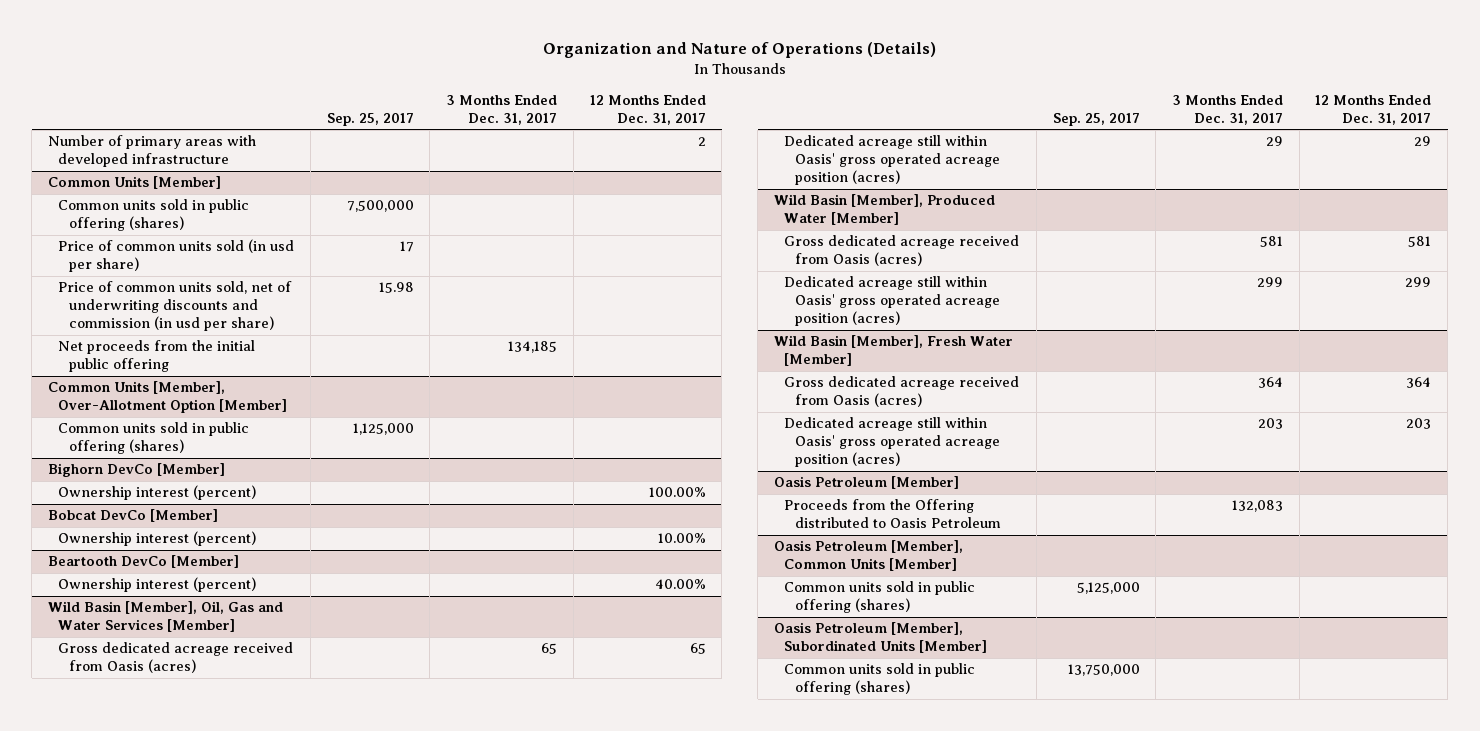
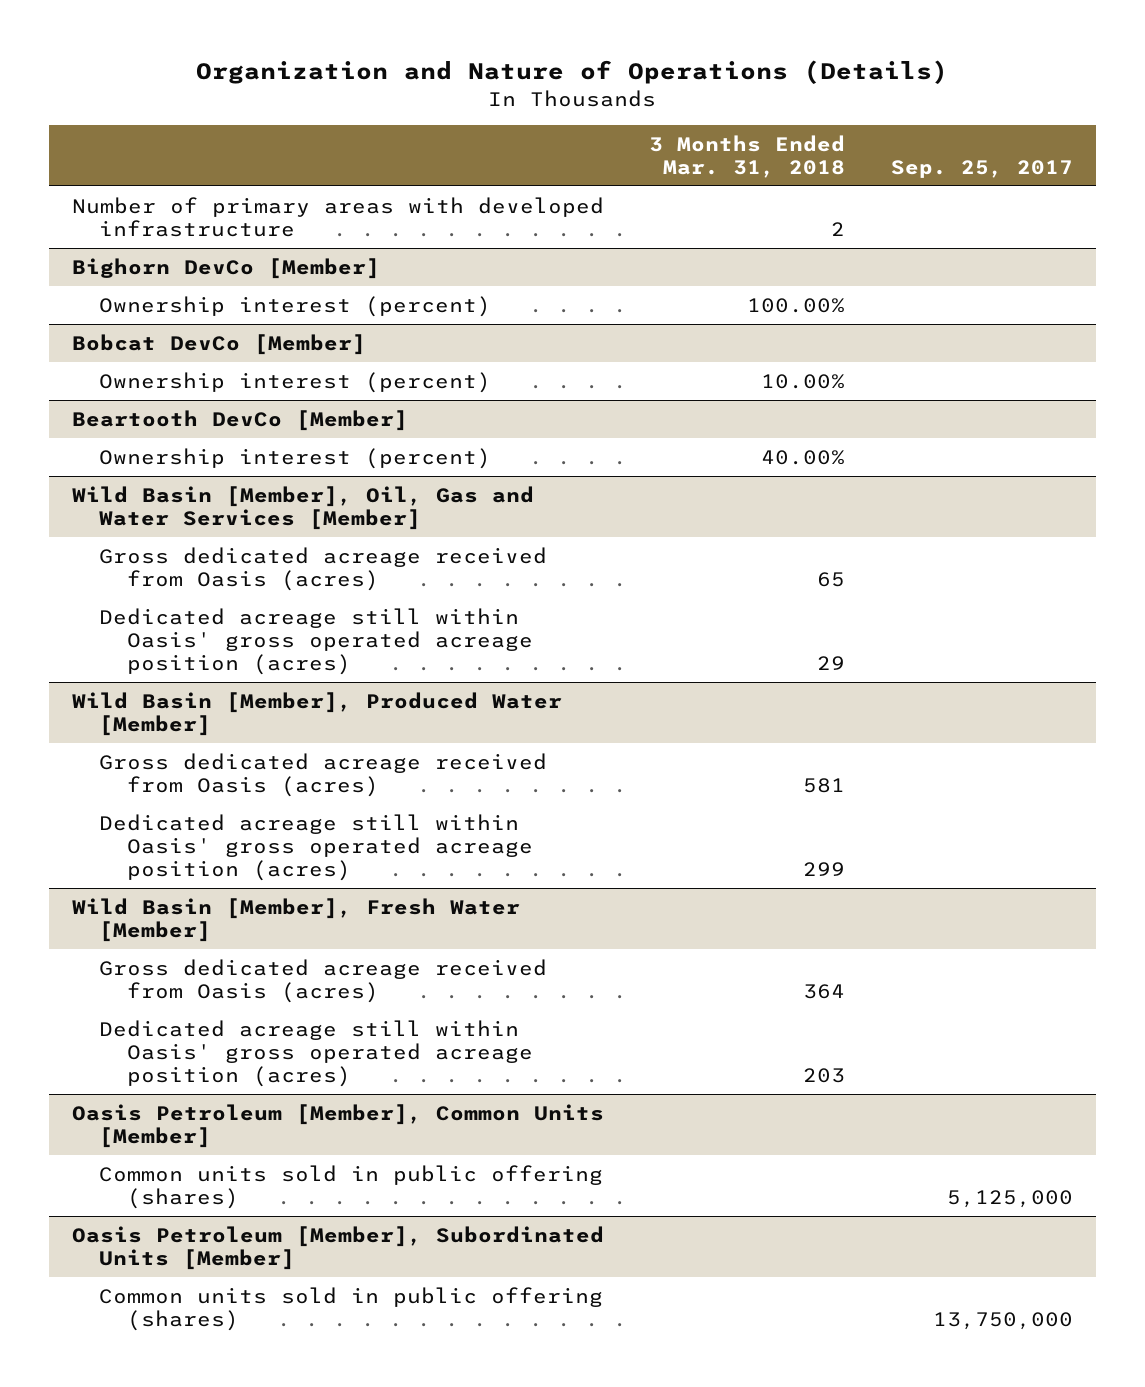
- | Sep. 25, 2017 | 3 Months Ended Dec. 31, 2017 | 12 Months Ended Dec. 31, 2017
+ | 3 Months Ended Mar. 31, 2018 | Sep. 25, 2017
- Common Units [Member]
- Common units sold in public offering (shares) | 7,500,000 | |
- Price of common units sold (in usd per share) | 17 | |
- Price of common units sold, net of underwriting discounts and commission (in usd per share) | 15.98 | |
- Net proceeds from the initial public offering | | 134,185 |
- Common Units [Member], Over-Allotment Option [Member]
- Common units sold in public offering (shares) | 1,125,000 | |
- Oasis Petroleum [Member]
- Proceeds from the Offering distributed to Oasis Petroleum | | 132,083 |

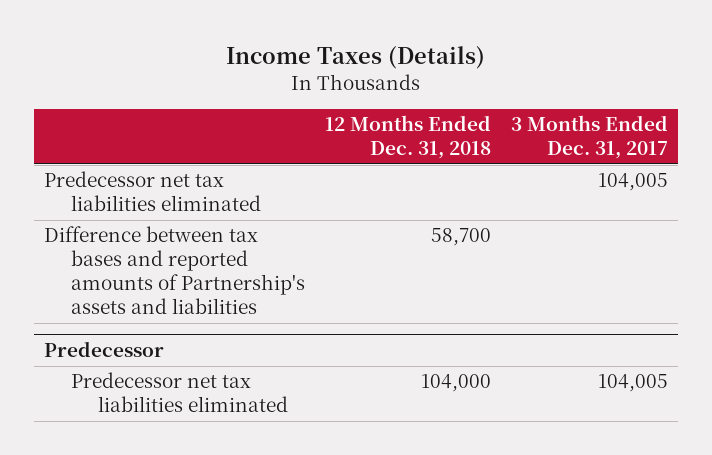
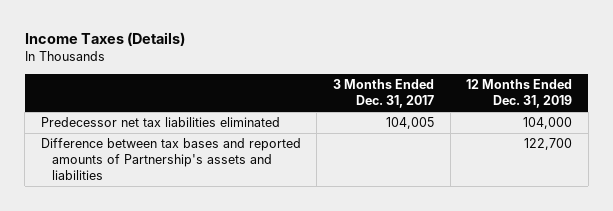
- | 12 Months Ended Dec. 31, 2018 | 3 Months Ended Dec. 31, 2017
+ | 3 Months Ended Dec. 31, 2017 | 12 Months Ended Dec. 31, 2019
- Predecessor
- Predecessor net tax liabilities eliminated | 104,000 | 104,005

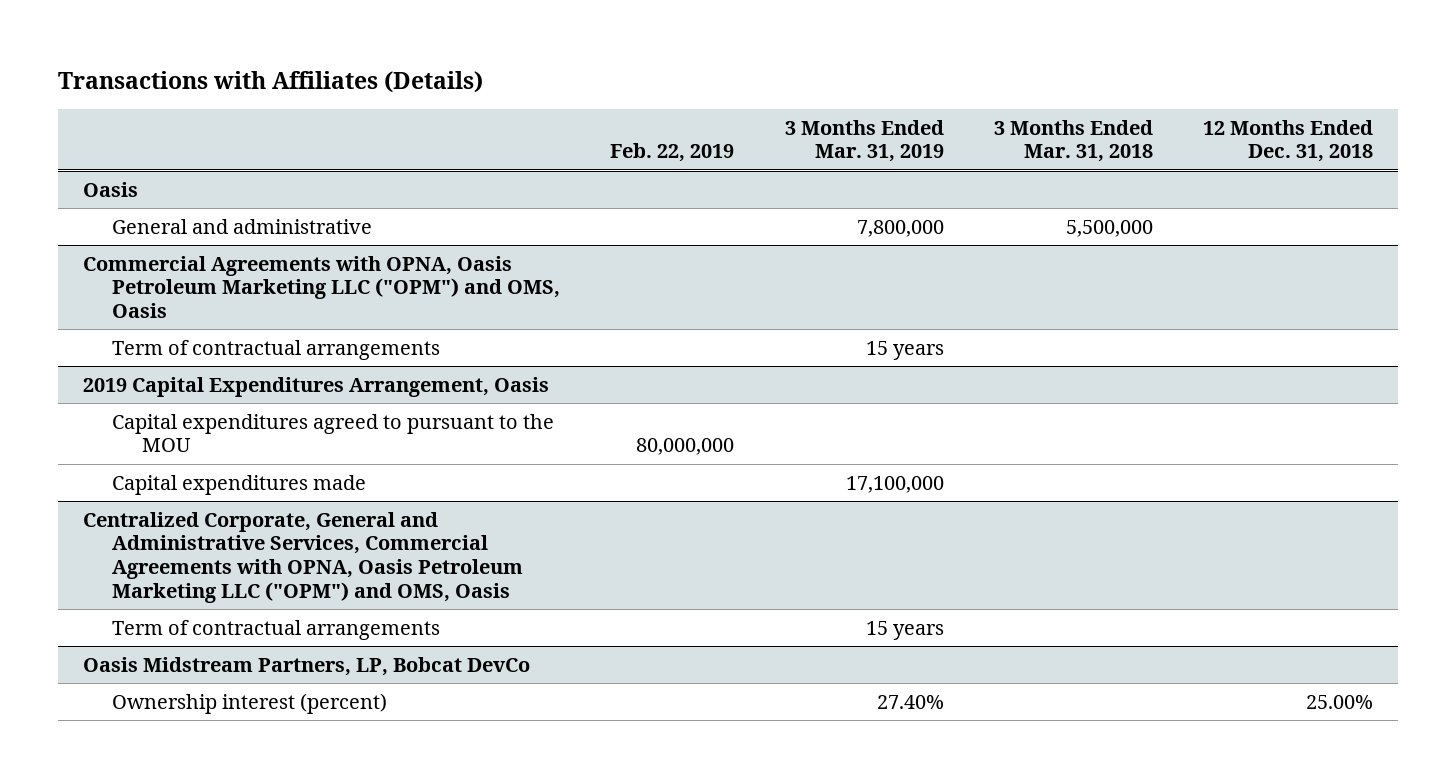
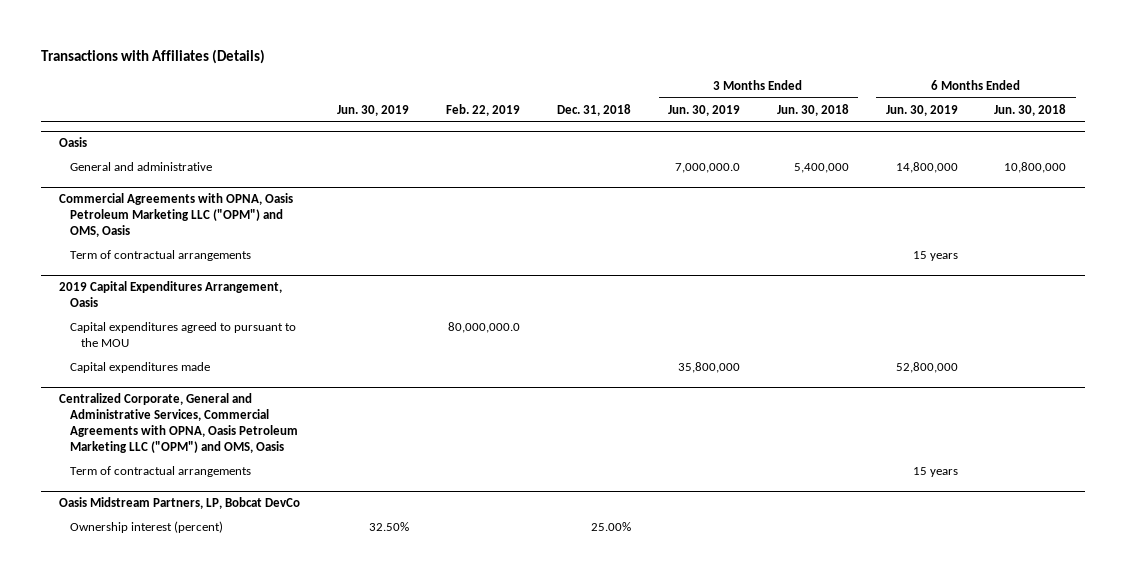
- | Feb. 22, 2019 | 3 Months Ended Mar. 31, 2019 | 3 Months Ended Mar. 31, 2018 | 12 Months Ended Dec. 31, 2018
+ | Jun. 30, 2019 | Feb. 22, 2019 | Dec. 31, 2018 | 3 Months Ended Jun. 30, 2019 | 3 Months Ended Jun. 30, 2018 | 6 Months Ended Jun. 30, 2019 | 6 Months Ended Jun. 30, 2018
@ 2019 Capital Expenditures Arrangement, Oasis
- Capital expenditures agreed to pursuant to the MOU | 80,000,000 | | |
+ Capital expenditures agreed to pursuant to the MOU | | 80,000,000.0 | | | | |

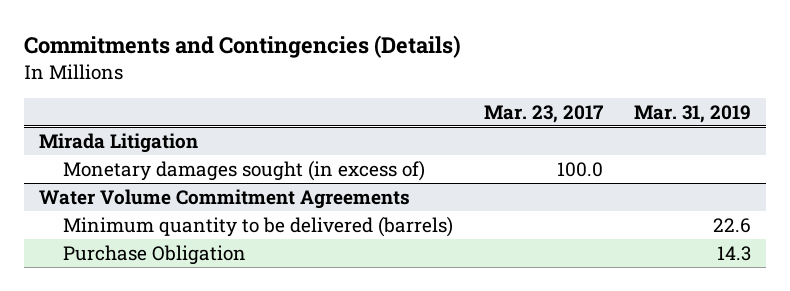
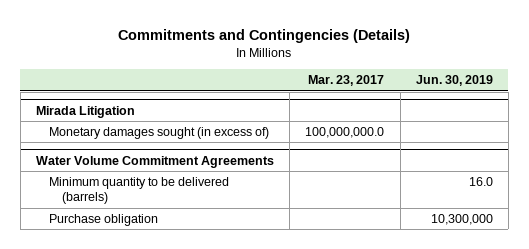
- | Mar. 23, 2017 | Mar. 31, 2019
+ | Mar. 23, 2017 | Jun. 30, 2019
@ Mirada Litigation
- Monetary damages sought (in excess of) | 100.0 |
+ Monetary damages sought (in excess of) | 100,000,000.0 |
@ Water Volume Commitment Agreements
- Purchase Obligation | | 14.3
+ Purchase obligation | | 10,300,000

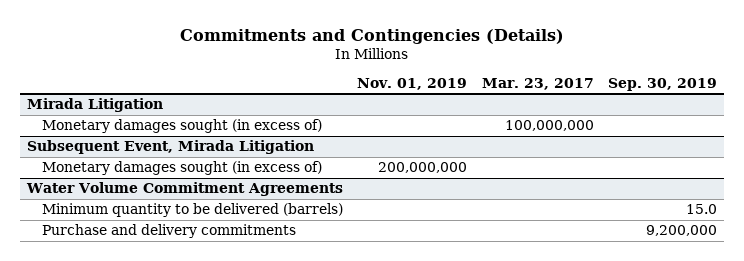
- | Mar. 23, 2017 | Jun. 30, 2019
+ | Nov. 01, 2019 | Mar. 23, 2017 | Sep. 30, 2019
@ Mirada Litigation
- Monetary damages sought (in excess of) | 100,000,000.0 |
+ Monetary damages sought (in excess of) | | 100,000,000 |
+ Subsequent Event, Mirada Litigation
+ Monetary damages sought (in excess of) | 200,000,000 | |
@ Water Volume Commitment Agreements
- Purchase obligation | | 10,300,000
+ Purchase and delivery commitments | | | 9,200,000

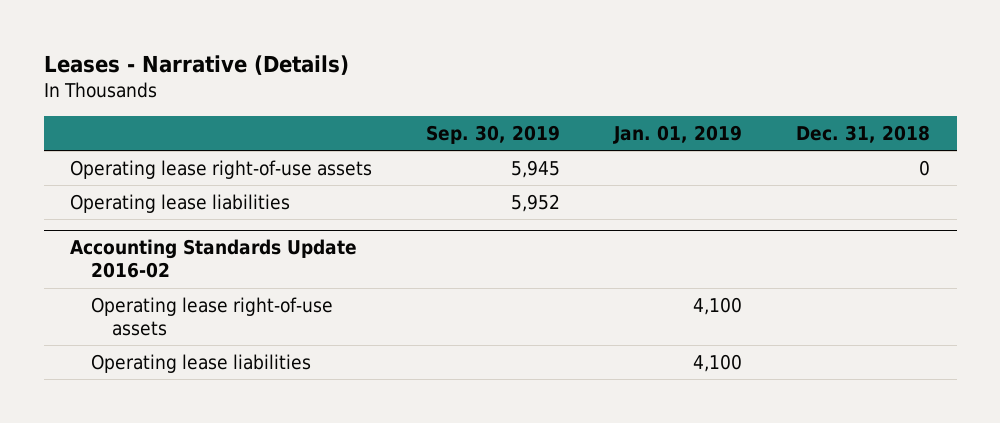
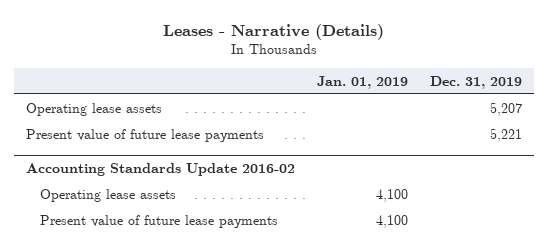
- | Sep. 30, 2019 | Jan. 01, 2019 | Dec. 31, 2018
+ | Jan. 01, 2019 | Dec. 31, 2019
- Operating lease right-of-use assets | 5,945 | | 0
- Operating lease liabilities | 5,952 | |
+ Operating lease assets | | 5,207
+ Present value of future lease payments | | 5,221
@ Accounting Standards Update 2016-02
- Operating lease right-of-use assets | | 4,100 |
- Operating lease liabilities | | 4,100 |
+ Operating lease assets | 4,100 |
+ Present value of future lease payments | 4,100 |

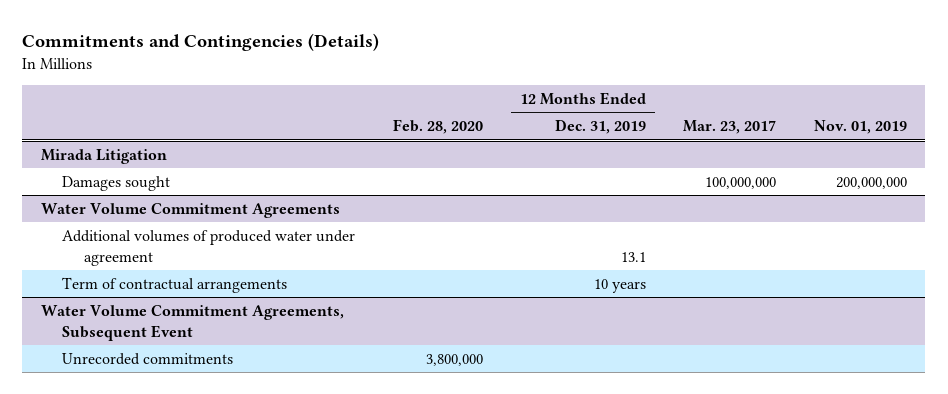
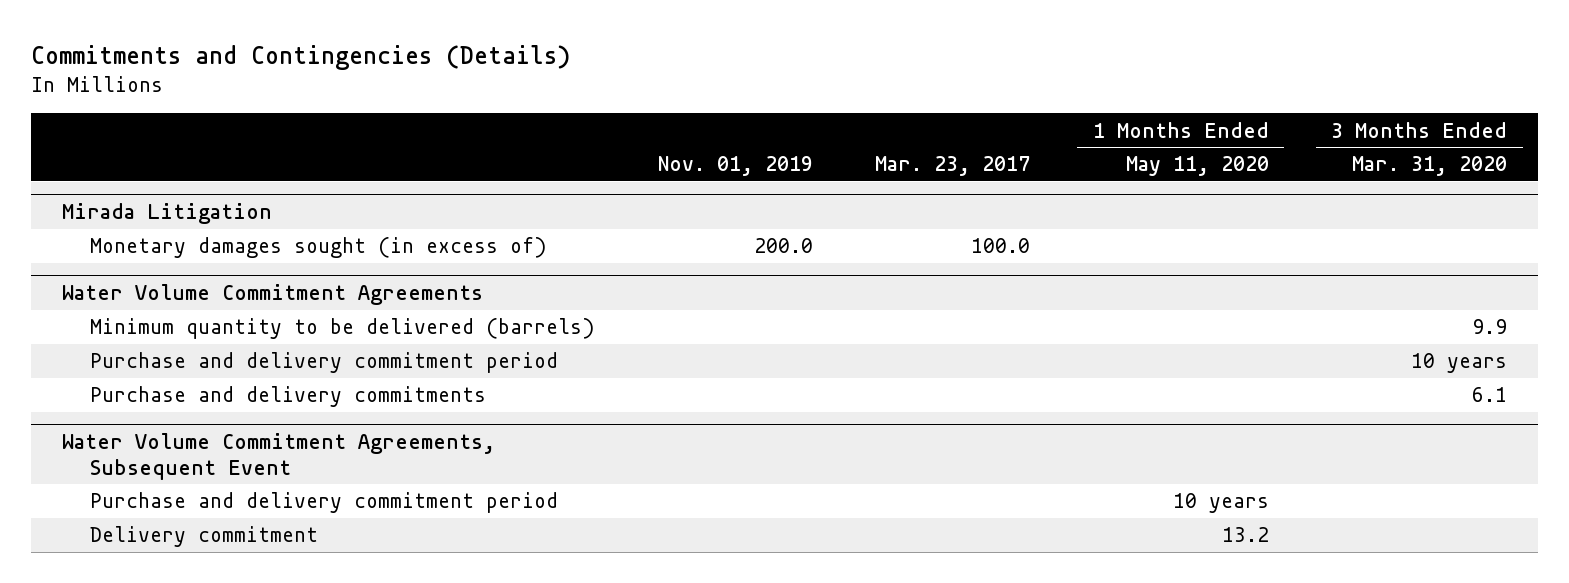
- | Feb. 28, 2020 | 12 Months Ended Dec. 31, 2019 | Mar. 23, 2017 | Nov. 01, 2019
+ | Nov. 01, 2019 | Mar. 23, 2017 | 1 Months Ended May 11, 2020 | 3 Months Ended Mar. 31, 2020
@ Mirada Litigation
- Damages sought | | | 100,000,000 | 200,000,000
+ Monetary damages sought (in excess of) | 200.0 | 100.0 | |
@ Water Volume Commitment Agreements
- Additional volumes of produced water under agreement | | 13.1 | |
- Term of contractual arrangements | | 10 years | |
+ Minimum quantity to be delivered (barrels) | | | | 9.9
+ Purchase and delivery commitment period | | | | 10 years
+ Purchase and delivery commitments | | | | 6.1
@ Water Volume Commitment Agreements, Subsequent Event
- Unrecorded commitments | 3,800,000 | | |
+ Purchase and delivery commitment period | | | 10 years |
+ Delivery commitment | | | 13.2 |

